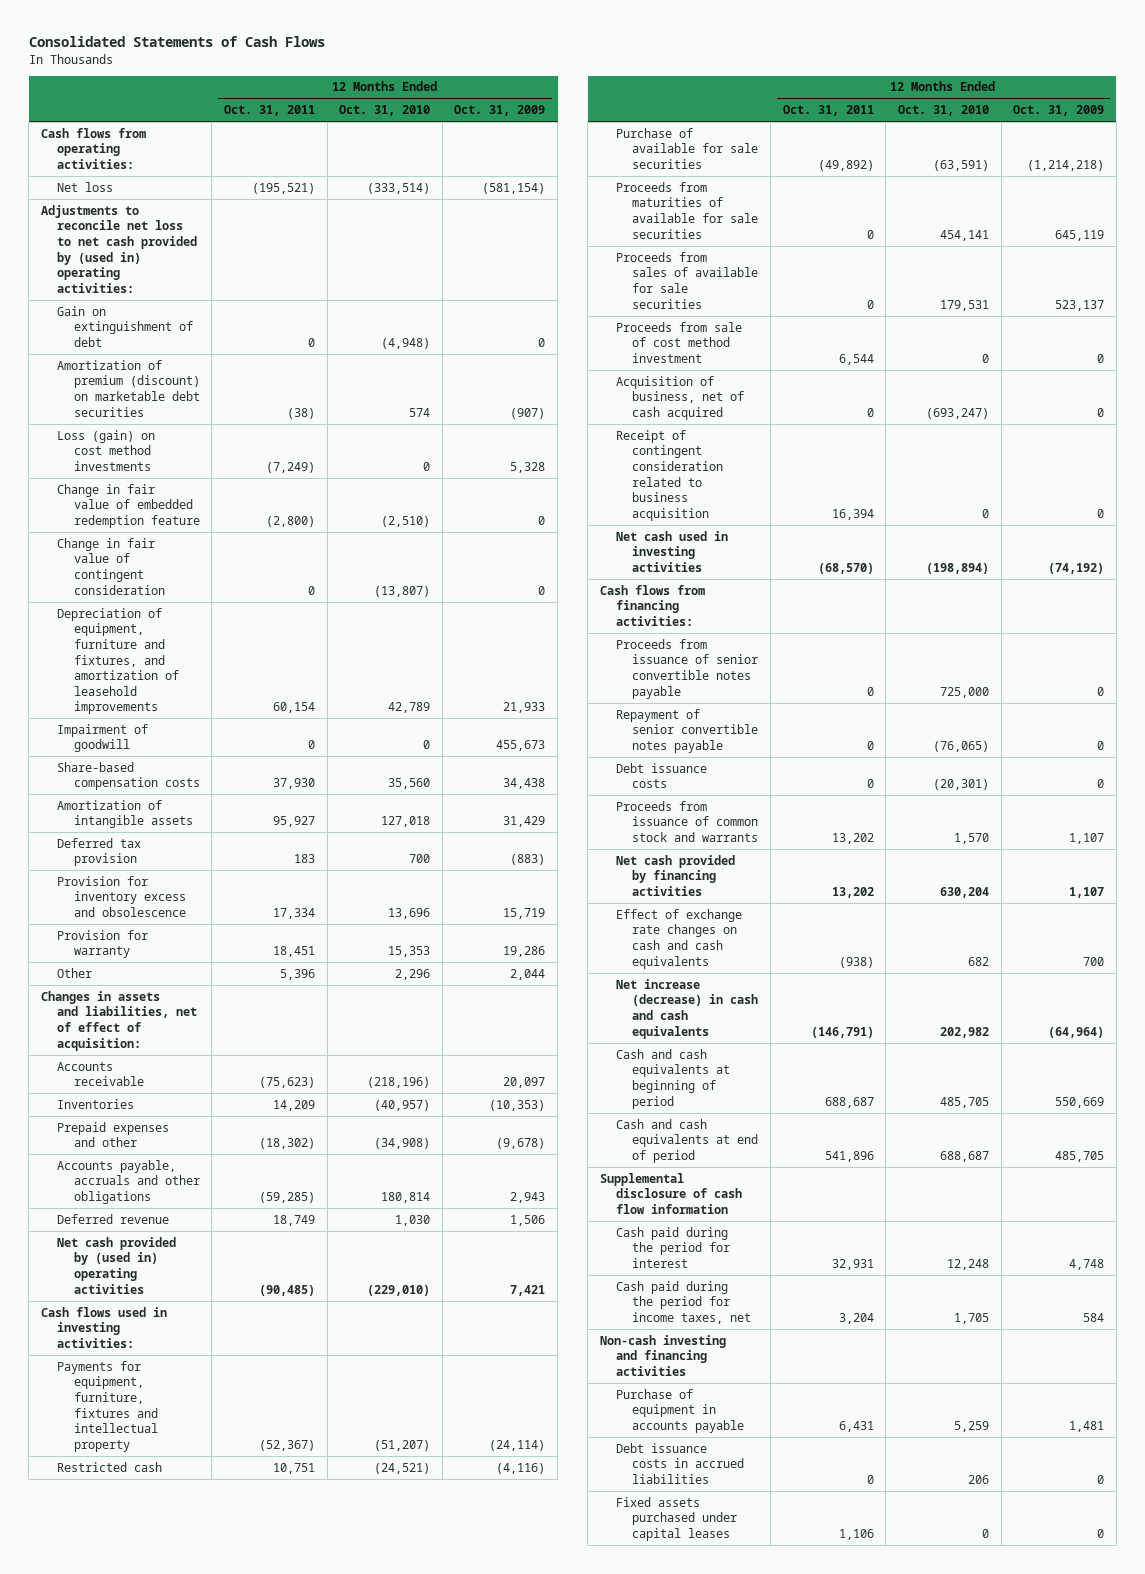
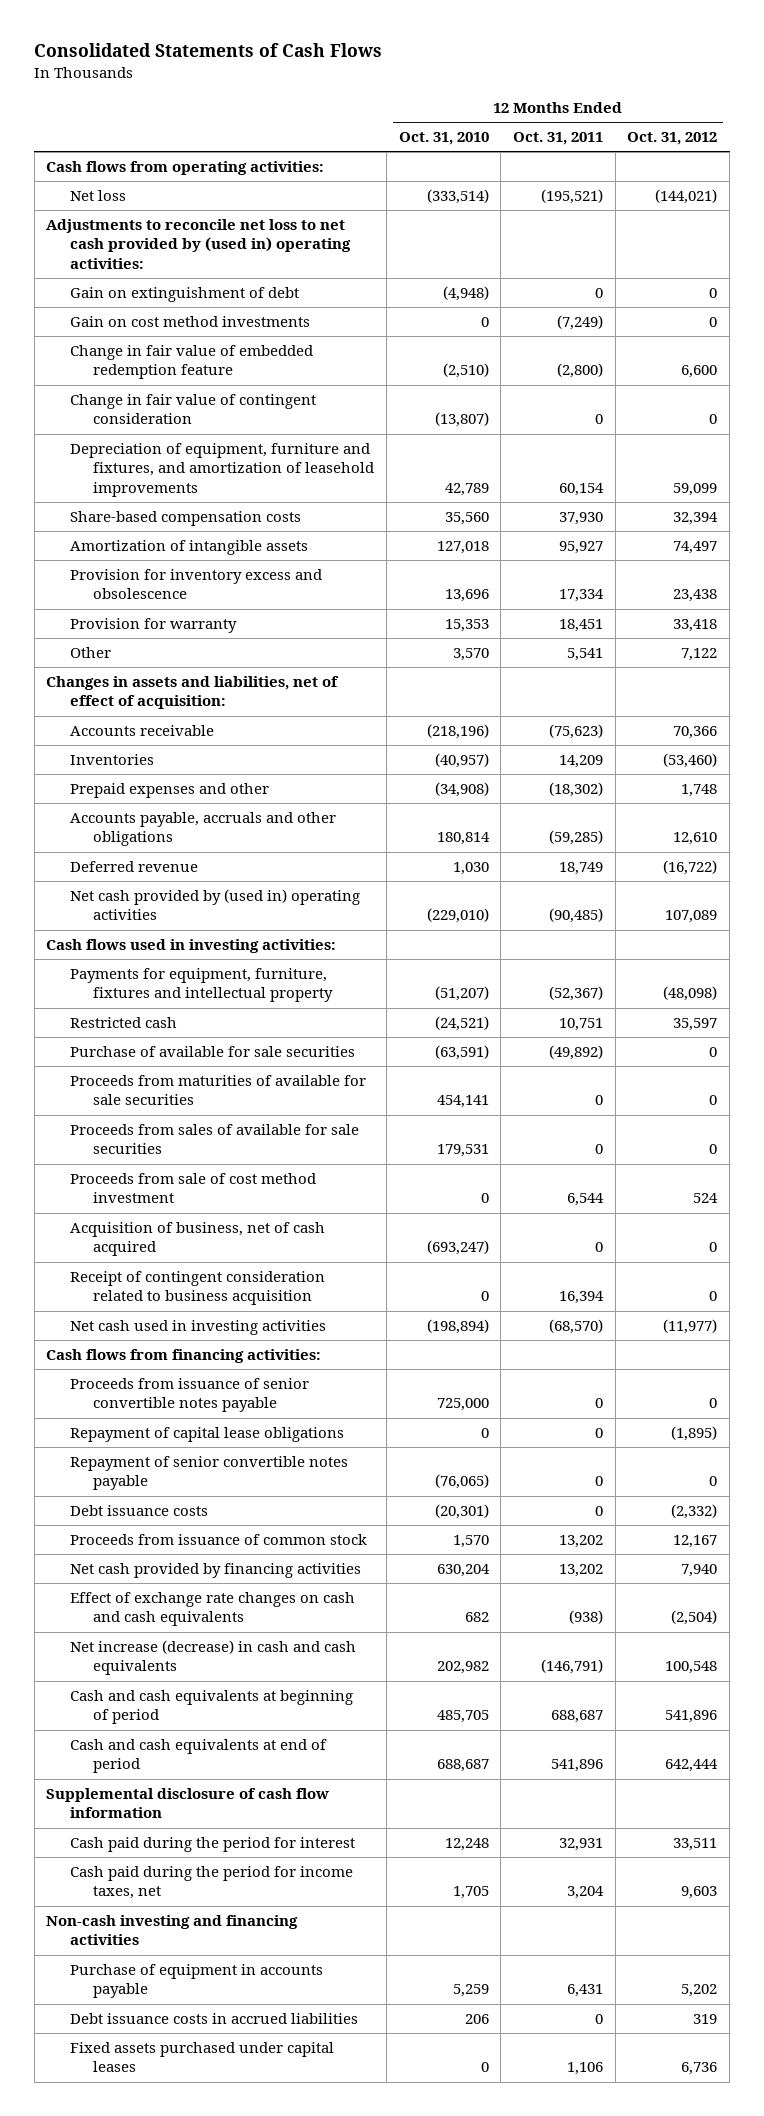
- | 12 Months Ended Oct. 31, 2011 | 12 Months Ended Oct. 31, 2010 | 12 Months Ended Oct. 31, 2009
+ | 12 Months Ended Oct. 31, 2010 | 12 Months Ended Oct. 31, 2011 | 12 Months Ended Oct. 31, 2012
- Amortization of premium (discount) on marketable debt securities | (38) | 574 | (907)
- Loss (gain) on cost method investments | (7,249) | 0 | 5,328
+ Gain on cost method investments | 0 | (7,249) | 0
- Impairment of goodwill | 0 | 0 | 455,673
- Deferred tax provision | 183 | 700 | (883)
- Other | 5,396 | 2,296 | 2,044
+ Other | 3,570 | 5,541 | 7,122
+ Repayment of capital lease obligations | 0 | 0 | (1,895)
- Proceeds from issuance of common stock and warrants | 13,202 | 1,570 | 1,107
+ Proceeds from issuance of common stock | 1,570 | 13,202 | 12,167

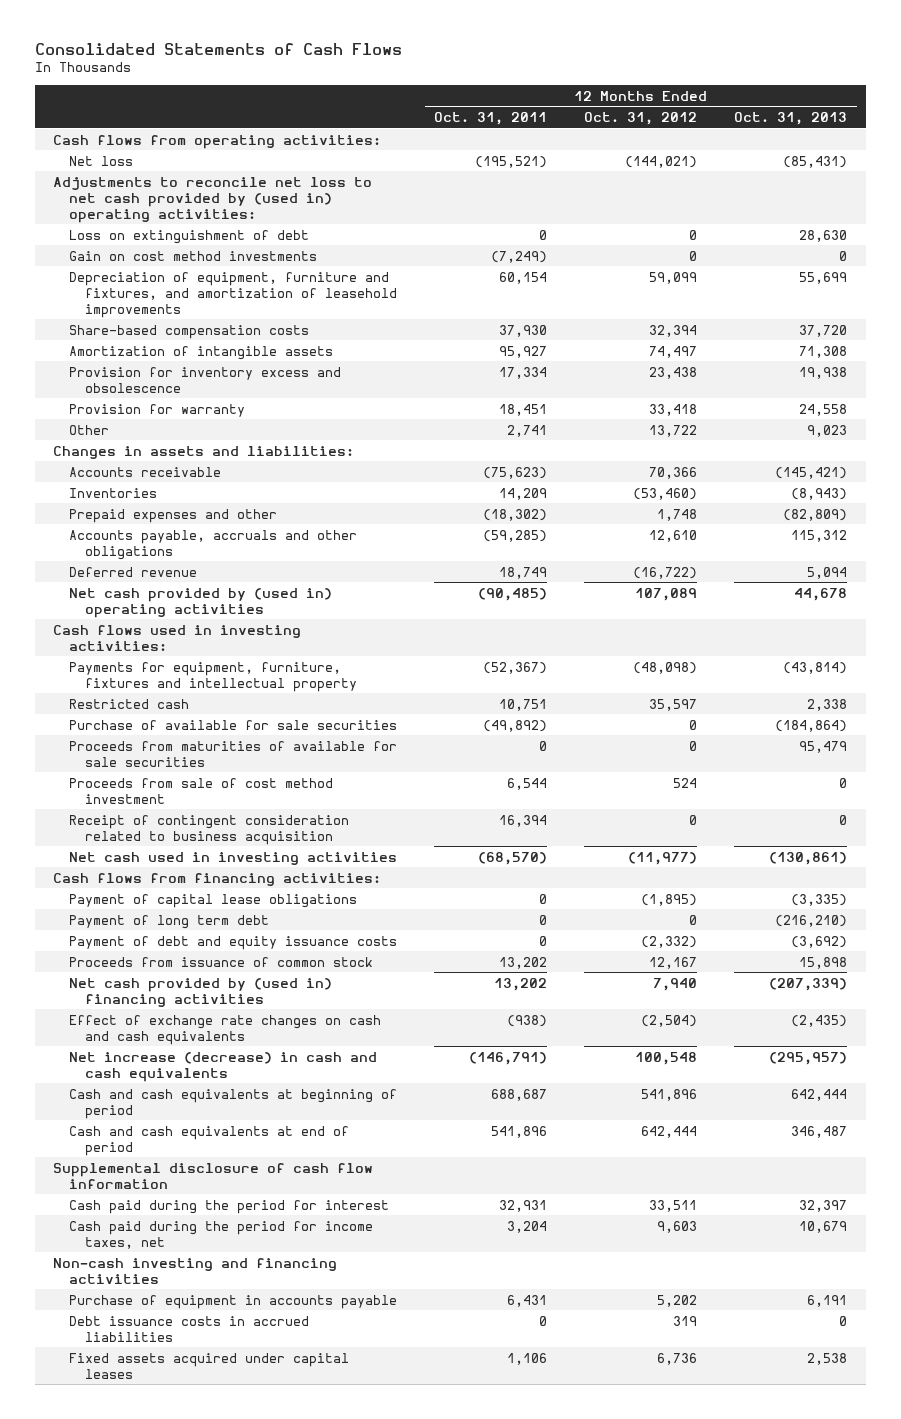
- | 12 Months Ended Oct. 31, 2010 | 12 Months Ended Oct. 31, 2011 | 12 Months Ended Oct. 31, 2012
+ | 12 Months Ended Oct. 31, 2011 | 12 Months Ended Oct. 31, 2012 | 12 Months Ended Oct. 31, 2013
- Gain on extinguishment of debt | (4,948) | 0 | 0
+ Loss on extinguishment of debt | 0 | 0 | 28,630
- Change in fair value of embedded redemption feature | (2,510) | (2,800) | 6,600
- Change in fair value of contingent consideration | (13,807) | 0 | 0
- Other | 3,570 | 5,541 | 7,122
- Changes in assets and liabilities, net of effect of acquisition:
+ Other | 2,741 | 13,722 | 9,023
+ Changes in assets and liabilities:
- Proceeds from sales of available for sale securities | 179,531 | 0 | 0
- Acquisition of business, net of cash acquired | (693,247) | 0 | 0
- Proceeds from issuance of senior convertible notes payable | 725,000 | 0 | 0
- Repayment of capital lease obligations | 0 | 0 | (1,895)
- Repayment of senior convertible notes payable | (76,065) | 0 | 0
- Debt issuance costs | (20,301) | 0 | (2,332)
+ Payment of capital lease obligations | 0 | (1,895) | (3,335)
+ Payment of long term debt | 0 | 0 | (216,210)
+ Payment of debt and equity issuance costs | 0 | (2,332) | (3,692)
- Net cash provided by financing activities | 630,204 | 13,202 | 7,940
+ Net cash provided by (used in) financing activities | 13,202 | 7,940 | (207,339)
- Fixed assets purchased under capital leases | 0 | 1,106 | 6,736
+ Fixed assets acquired under capital leases | 1,106 | 6,736 | 2,538

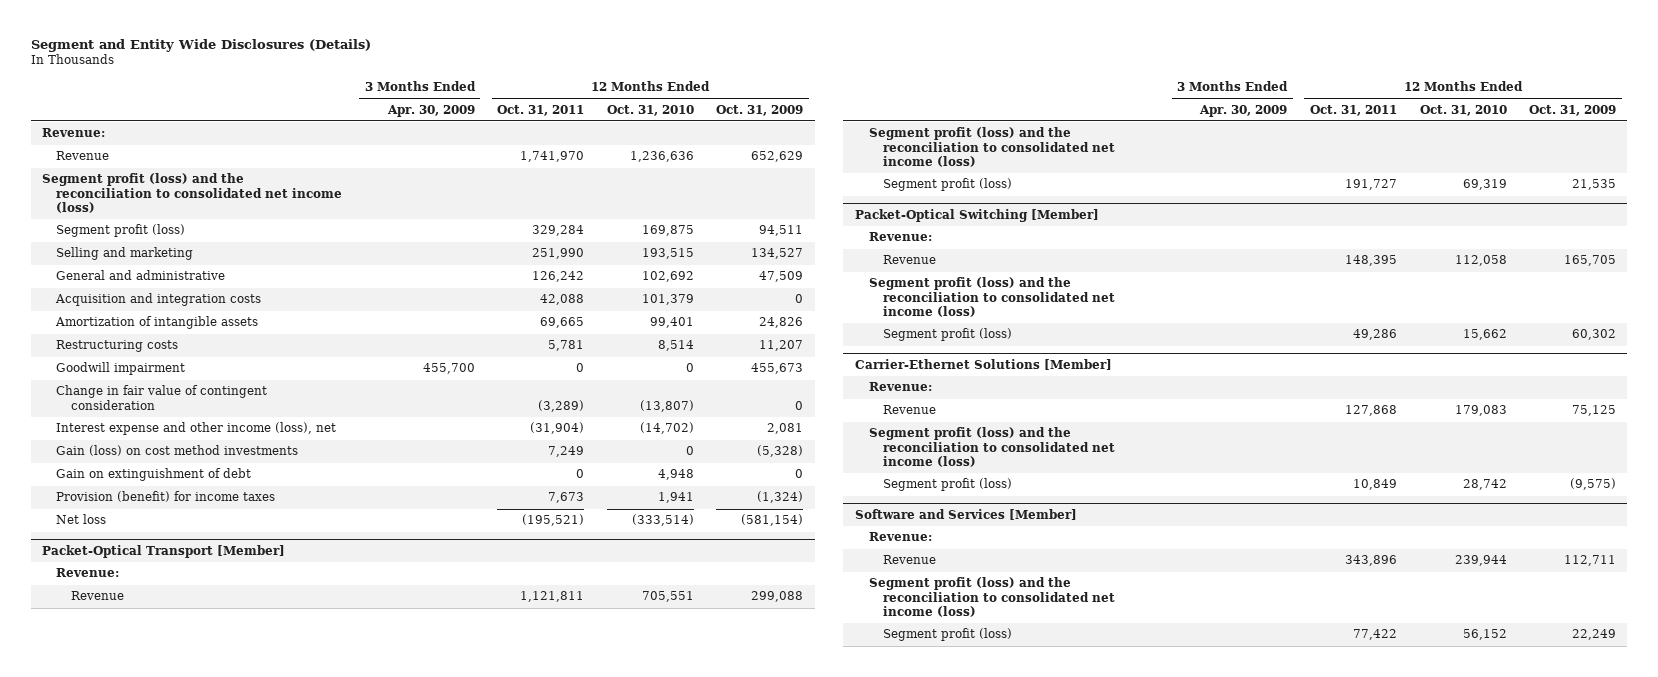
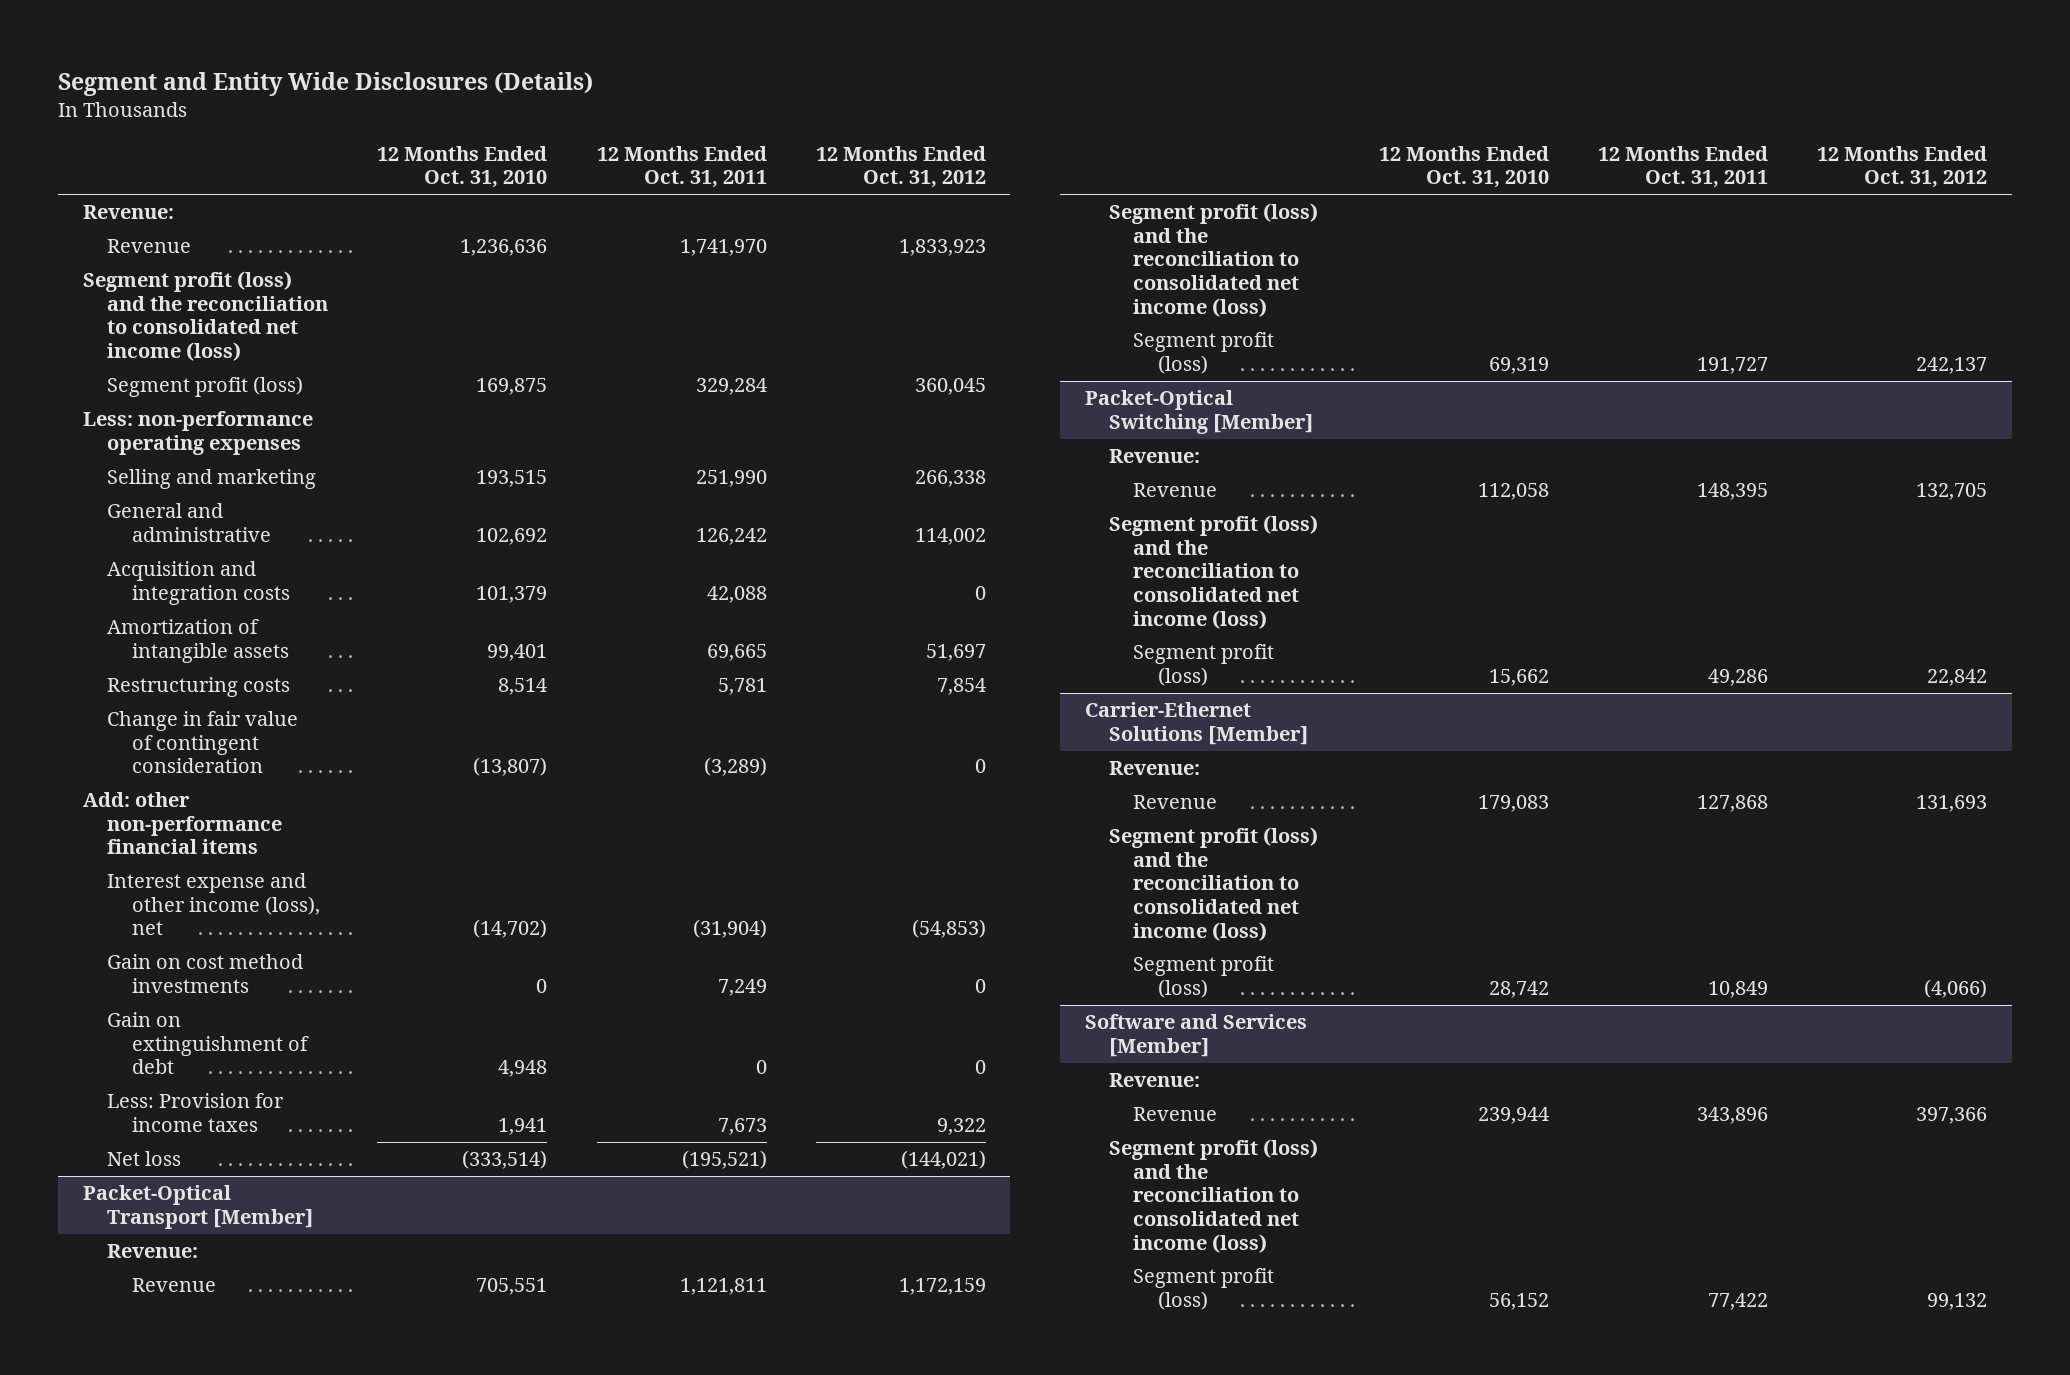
- | 3 Months Ended Apr. 30, 2009 | 12 Months Ended Oct. 31, 2011 | 12 Months Ended Oct. 31, 2010 | 12 Months Ended Oct. 31, 2009
+ | 12 Months Ended Oct. 31, 2010 | 12 Months Ended Oct. 31, 2011 | 12 Months Ended Oct. 31, 2012
+ Less: non-performance operating expenses
- Goodwill impairment | 455,700 | 0 | 0 | 455,673
+ Add: other non-performance financial items
- Gain (loss) on cost method investments | | 7,249 | 0 | (5,328)
+ Gain on cost method investments | 0 | 7,249 | 0
- Provision (benefit) for income taxes | | 7,673 | 1,941 | (1,324)
+ Less: Provision for income taxes | 1,941 | 7,673 | 9,322

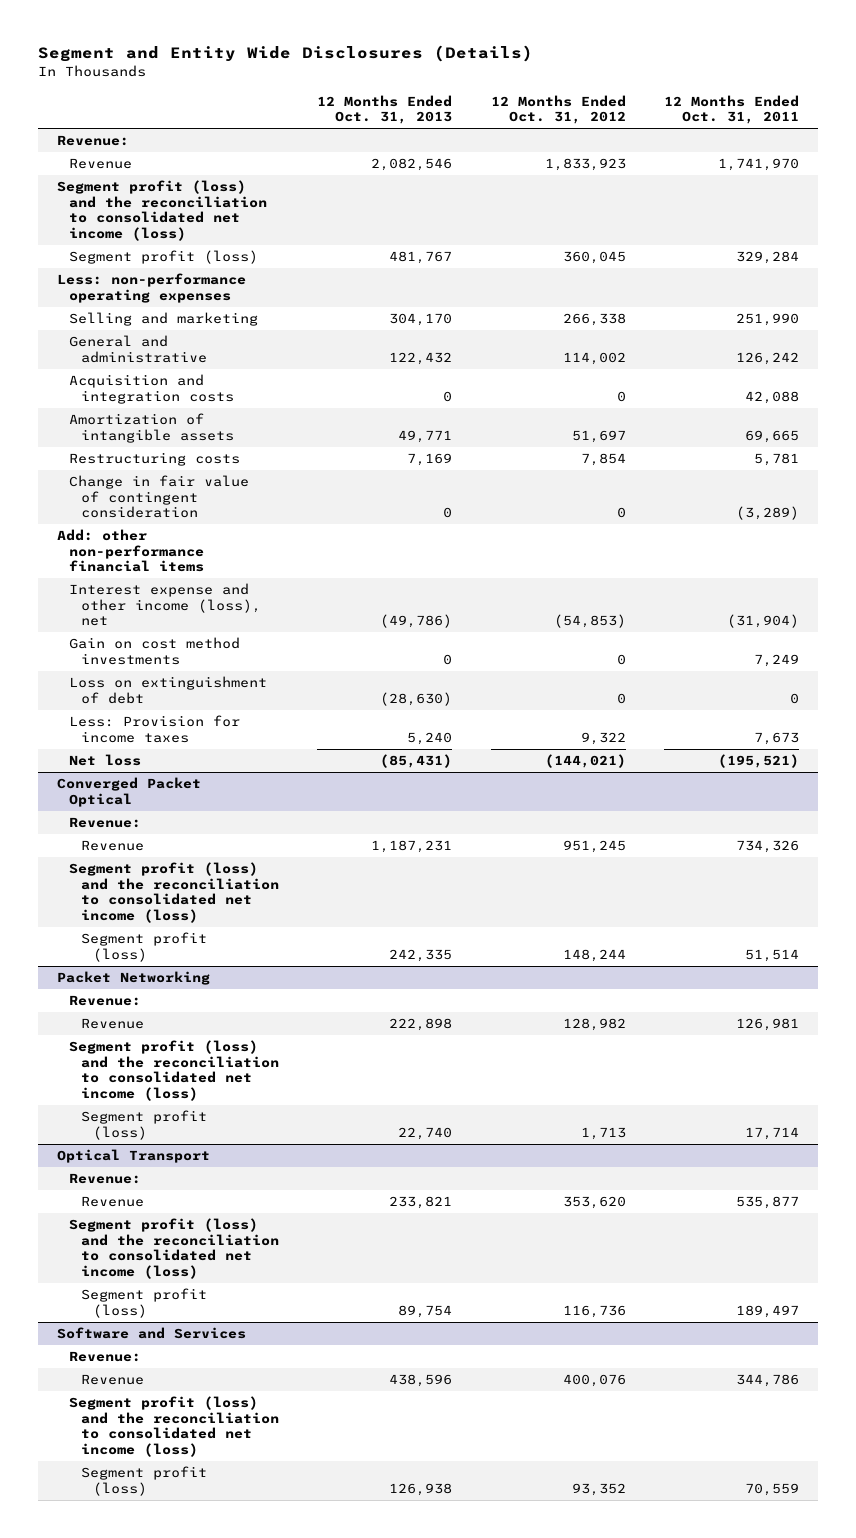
- | 12 Months Ended Oct. 31, 2010 | 12 Months Ended Oct. 31, 2011 | 12 Months Ended Oct. 31, 2012
+ | 12 Months Ended Oct. 31, 2013 | 12 Months Ended Oct. 31, 2012 | 12 Months Ended Oct. 31, 2011
- Gain on extinguishment of debt | 4,948 | 0 | 0
+ Loss on extinguishment of debt | (28,630) | 0 | 0
- Packet-Optical Transport [Member]
+ Converged Packet Optical
- Revenue | 705,551 | 1,121,811 | 1,172,159
+ Revenue | 1,187,231 | 951,245 | 734,326
- Segment profit (loss) | 69,319 | 191,727 | 242,137
- Packet-Optical Switching [Member]
+ Segment profit (loss) | 242,335 | 148,244 | 51,514
+ Packet Networking
- Revenue | 112,058 | 148,395 | 132,705
+ Revenue | 222,898 | 128,982 | 126,981
- Segment profit (loss) | 15,662 | 49,286 | 22,842
- Carrier-Ethernet Solutions [Member]
+ Segment profit (loss) | 22,740 | 1,713 | 17,714
+ Optical Transport
- Revenue | 179,083 | 127,868 | 131,693
+ Revenue | 233,821 | 353,620 | 535,877
- Segment profit (loss) | 28,742 | 10,849 | (4,066)
- Software and Services [Member]
+ Segment profit (loss) | 89,754 | 116,736 | 189,497
+ Software and Services
- Revenue | 239,944 | 343,896 | 397,366
+ Revenue | 438,596 | 400,076 | 344,786
- Segment profit (loss) | 56,152 | 77,422 | 99,132
+ Segment profit (loss) | 126,938 | 93,352 | 70,559

